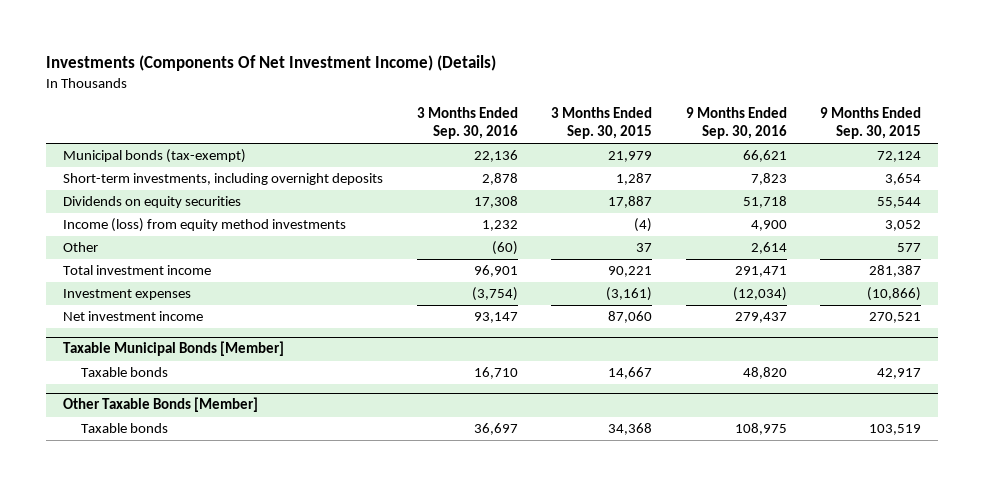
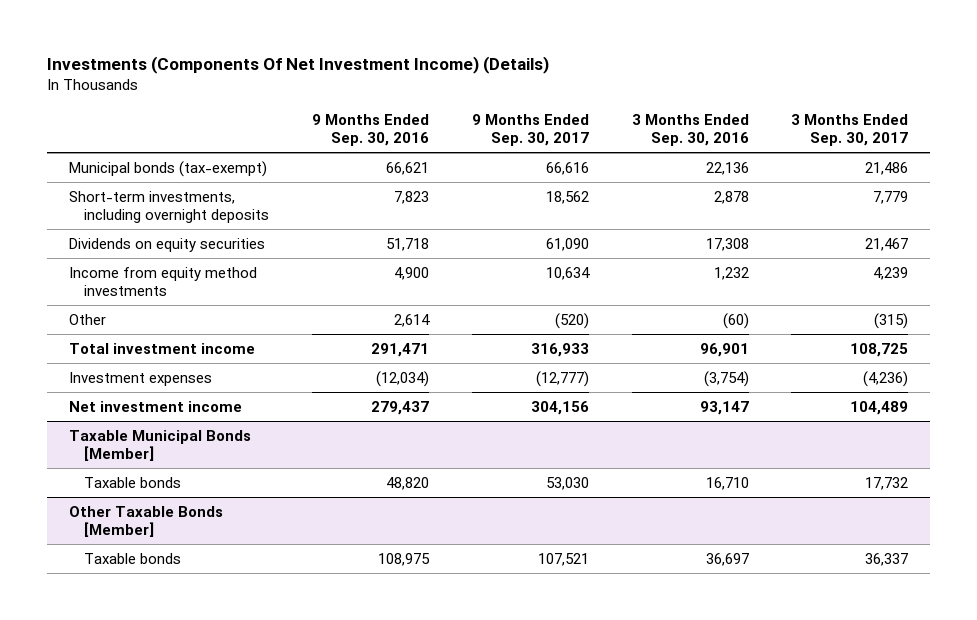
- | 3 Months Ended Sep. 30, 2016 | 3 Months Ended Sep. 30, 2015 | 9 Months Ended Sep. 30, 2016 | 9 Months Ended Sep. 30, 2015
+ | 9 Months Ended Sep. 30, 2016 | 9 Months Ended Sep. 30, 2017 | 3 Months Ended Sep. 30, 2016 | 3 Months Ended Sep. 30, 2017
- Income (loss) from equity method investments | 1,232 | (4) | 4,900 | 3,052
+ Income from equity method investments | 4,900 | 10,634 | 1,232 | 4,239

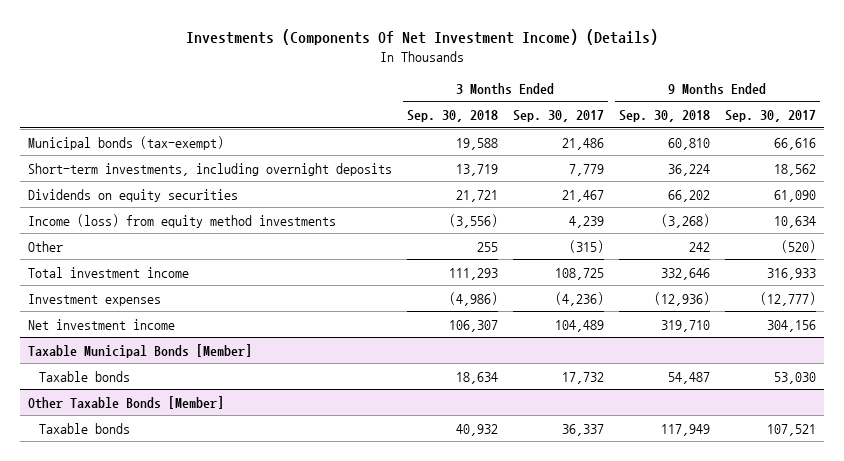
- | 9 Months Ended Sep. 30, 2016 | 9 Months Ended Sep. 30, 2017 | 3 Months Ended Sep. 30, 2016 | 3 Months Ended Sep. 30, 2017
+ | 3 Months Ended Sep. 30, 2018 | 3 Months Ended Sep. 30, 2017 | 9 Months Ended Sep. 30, 2018 | 9 Months Ended Sep. 30, 2017
- Income from equity method investments | 4,900 | 10,634 | 1,232 | 4,239
+ Income (loss) from equity method investments | (3,556) | 4,239 | (3,268) | 10,634

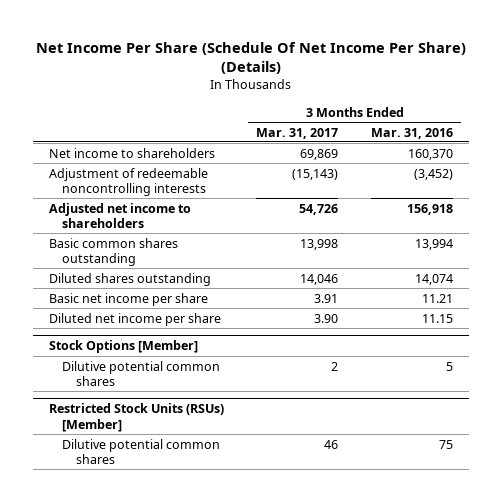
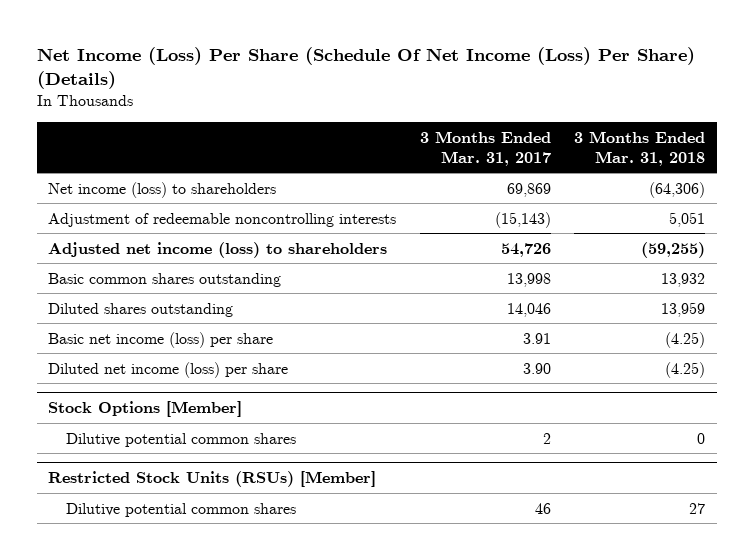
- Net Income Per Share (Schedule Of Net Income Per Share) (Details)
+ Net Income (Loss) Per Share (Schedule Of Net Income (Loss) Per Share) (Details)
- | 3 Months Ended Mar. 31, 2017 | 3 Months Ended Mar. 31, 2016
+ | 3 Months Ended Mar. 31, 2017 | 3 Months Ended Mar. 31, 2018
- Net income to shareholders | 69,869 | 160,370
+ Net income (loss) to shareholders | 69,869 | (64,306)
- Adjusted net income to shareholders | 54,726 | 156,918
+ Adjusted net income (loss) to shareholders | 54,726 | (59,255)
- Basic net income per share | 3.91 | 11.21
- Diluted net income per share | 3.90 | 11.15
+ Basic net income (loss) per share | 3.91 | (4.25)
+ Diluted net income (loss) per share | 3.90 | (4.25)

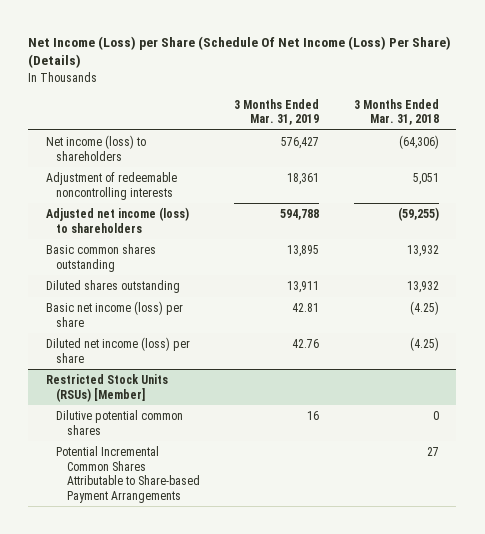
- Net Income (Loss) Per Share (Schedule Of Net Income (Loss) Per Share) (Details)
+ Net Income (Loss) per Share (Schedule Of Net Income (Loss) Per Share) (Details)
- | 3 Months Ended Mar. 31, 2017 | 3 Months Ended Mar. 31, 2018
+ | 3 Months Ended Mar. 31, 2019 | 3 Months Ended Mar. 31, 2018
- Diluted shares outstanding | 14,046 | 13,959
+ Diluted shares outstanding | 13,911 | 13,932
- Stock Options [Member]
- Dilutive potential common shares | 2 | 0
@ Restricted Stock Units (RSUs) [Member]
- Dilutive potential common shares | 46 | 27
+ Dilutive potential common shares | 16 | 0
+ Potential Incremental Common Shares Attributable to Share-based Payment Arrangements | | 27

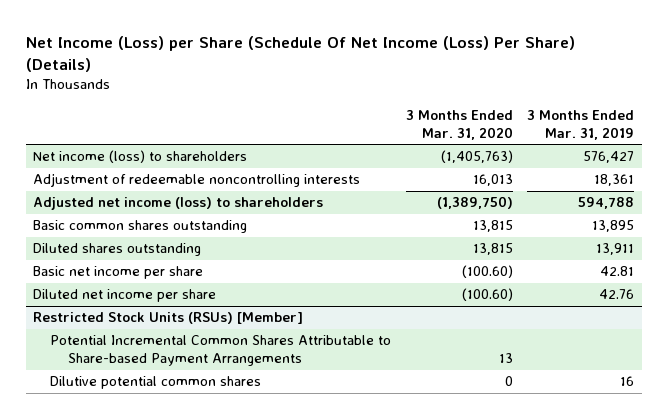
- | 3 Months Ended Mar. 31, 2019 | 3 Months Ended Mar. 31, 2018
+ | 3 Months Ended Mar. 31, 2020 | 3 Months Ended Mar. 31, 2019
- Basic net income (loss) per share | 42.81 | (4.25)
- Diluted net income (loss) per share | 42.76 | (4.25)
+ Basic net income per share | (100.60) | 42.81
+ Diluted net income per share | (100.60) | 42.76
@ Restricted Stock Units (RSUs) [Member]
moved down: Dilutive potential common shares | 0 | 16

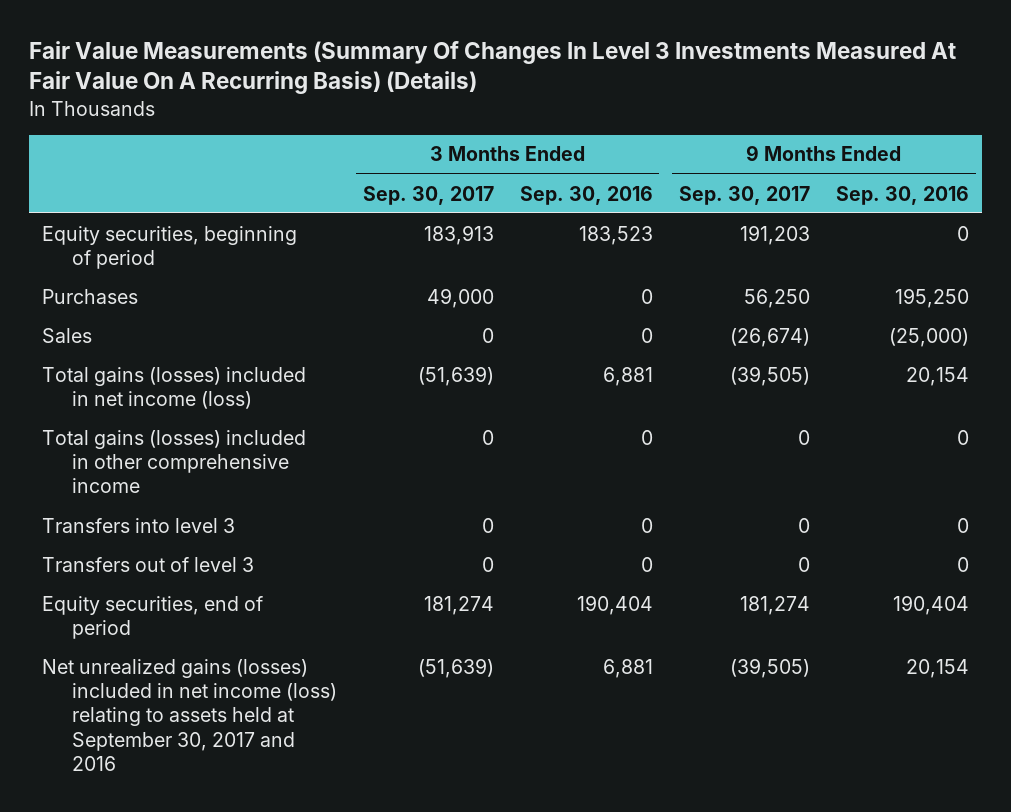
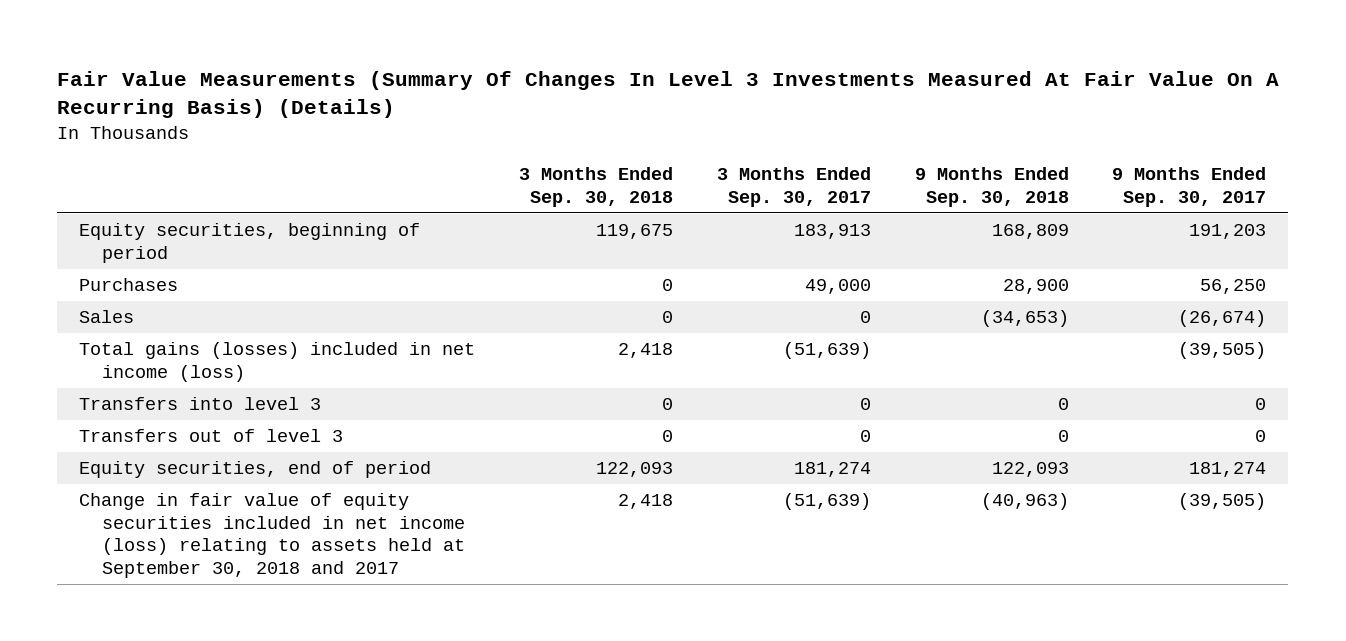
- | 3 Months Ended Sep. 30, 2017 | 3 Months Ended Sep. 30, 2016 | 9 Months Ended Sep. 30, 2017 | 9 Months Ended Sep. 30, 2016
+ | 3 Months Ended Sep. 30, 2018 | 3 Months Ended Sep. 30, 2017 | 9 Months Ended Sep. 30, 2018 | 9 Months Ended Sep. 30, 2017
- Total gains (losses) included in other comprehensive income | 0 | 0 | 0 | 0
- Net unrealized gains (losses) included in net income (loss) relating to assets held at September 30, 2017 and 2016 | (51,639) | 6,881 | (39,505) | 20,154
+ Change in fair value of equity securities included in net income (loss) relating to assets held at September 30, 2018 and 2017 | 2,418 | (51,639) | (40,963) | (39,505)

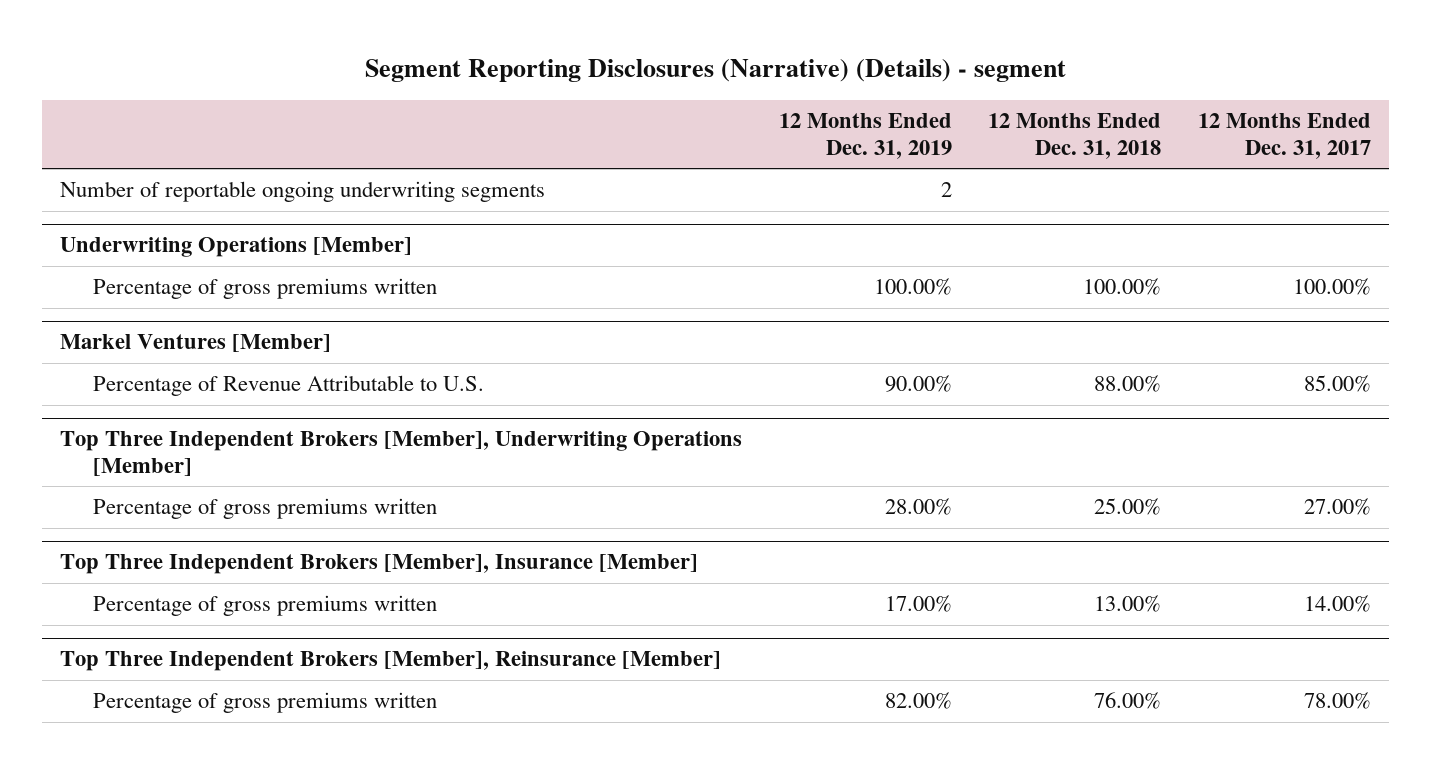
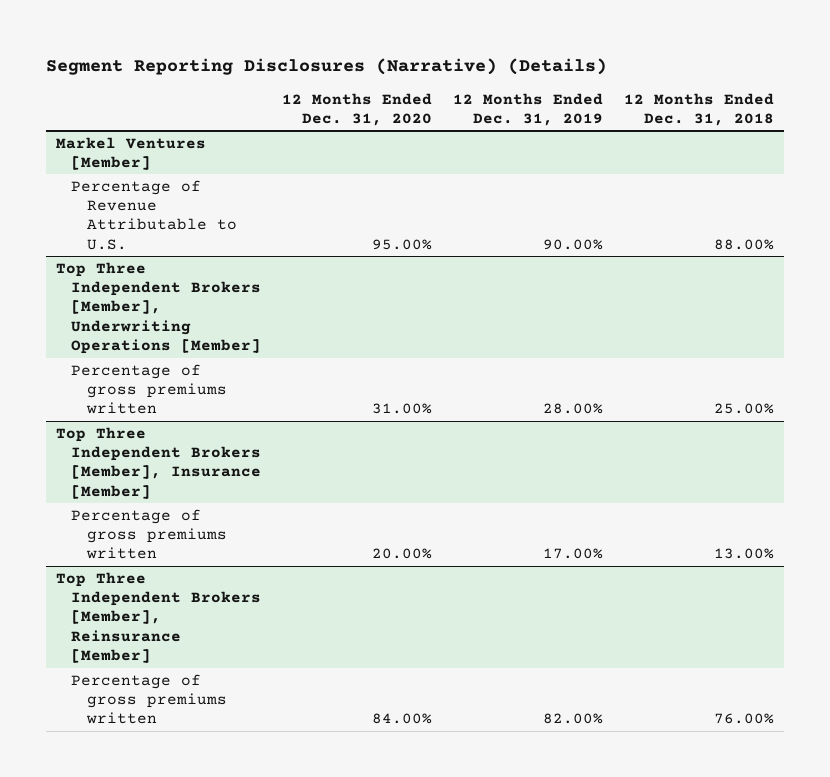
- Segment Reporting Disclosures (Narrative) (Details) - segment
+ Segment Reporting Disclosures (Narrative) (Details)
- | 12 Months Ended Dec. 31, 2019 | 12 Months Ended Dec. 31, 2018 | 12 Months Ended Dec. 31, 2017
+ | 12 Months Ended Dec. 31, 2020 | 12 Months Ended Dec. 31, 2019 | 12 Months Ended Dec. 31, 2018
- Number of reportable ongoing underwriting segments | 2 | |
- Underwriting Operations [Member]
- Percentage of gross premiums written | 100.00% | 100.00% | 100.00%

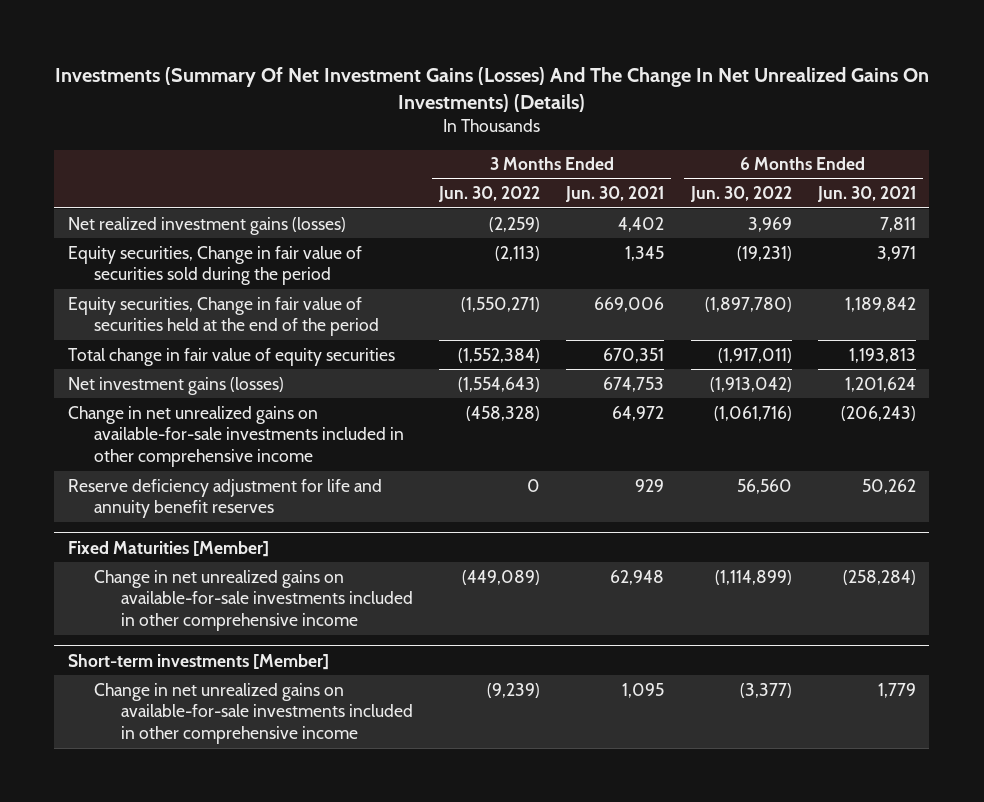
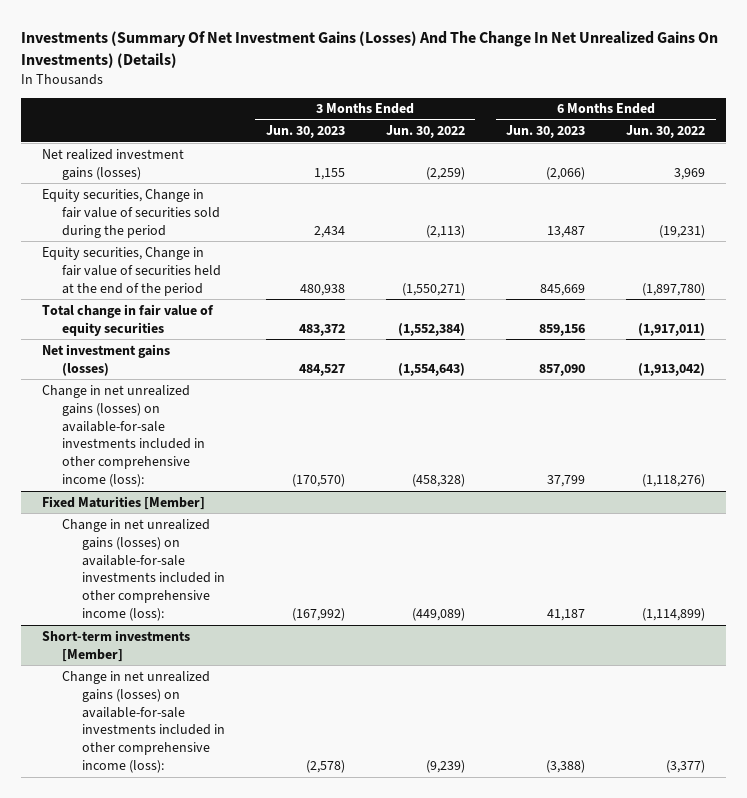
- | 3 Months Ended Jun. 30, 2022 | 3 Months Ended Jun. 30, 2021 | 6 Months Ended Jun. 30, 2022 | 6 Months Ended Jun. 30, 2021
+ | 3 Months Ended Jun. 30, 2023 | 3 Months Ended Jun. 30, 2022 | 6 Months Ended Jun. 30, 2023 | 6 Months Ended Jun. 30, 2022
- Change in net unrealized gains on available-for-sale investments included in other comprehensive income | (458,328) | 64,972 | (1,061,716) | (206,243)
- Reserve deficiency adjustment for life and annuity benefit reserves | 0 | 929 | 56,560 | 50,262
+ Change in net unrealized gains (losses) on available-for-sale investments included in other comprehensive income (loss): | (170,570) | (458,328) | 37,799 | (1,118,276)
@ Fixed Maturities [Member]
- Change in net unrealized gains on available-for-sale investments included in other comprehensive income | (449,089) | 62,948 | (1,114,899) | (258,284)
+ Change in net unrealized gains (losses) on available-for-sale investments included in other comprehensive income (loss): | (167,992) | (449,089) | 41,187 | (1,114,899)
@ Short-term investments [Member]
- Change in net unrealized gains on available-for-sale investments included in other comprehensive income | (9,239) | 1,095 | (3,377) | 1,779
+ Change in net unrealized gains (losses) on available-for-sale investments included in other comprehensive income (loss): | (2,578) | (9,239) | (3,388) | (3,377)

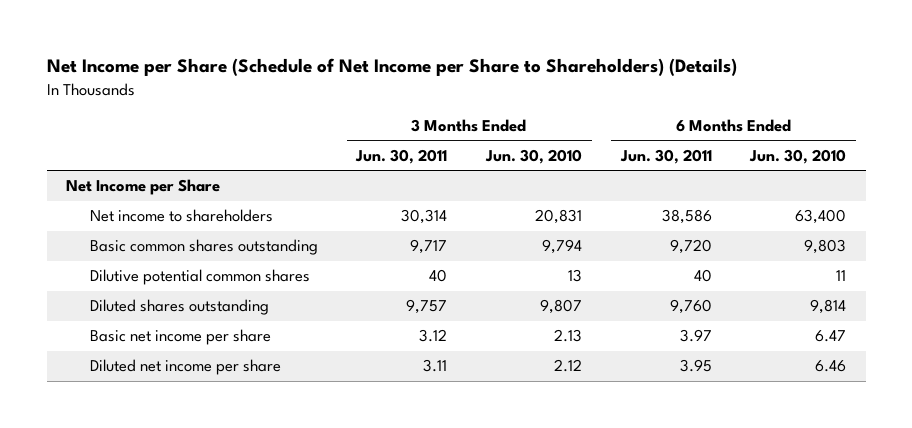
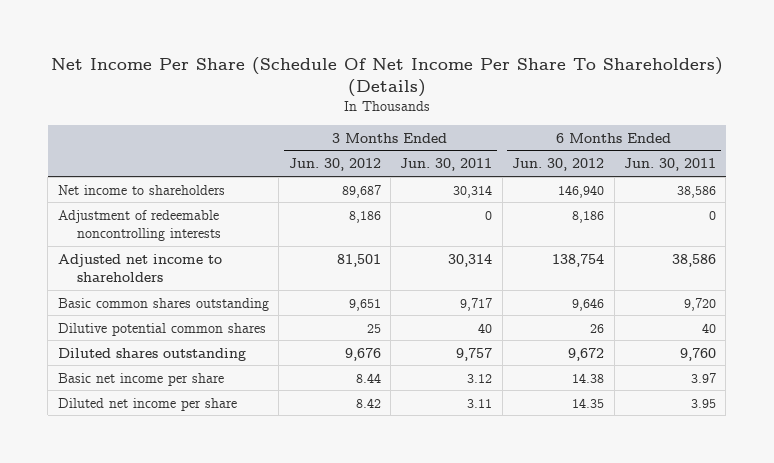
- Net Income per Share (Schedule of Net Income per Share to Shareholders) (Details)
+ Net Income Per Share (Schedule Of Net Income Per Share To Shareholders) (Details)
- | 3 Months Ended Jun. 30, 2011 | 3 Months Ended Jun. 30, 2010 | 6 Months Ended Jun. 30, 2011 | 6 Months Ended Jun. 30, 2010
+ | 3 Months Ended Jun. 30, 2012 | 3 Months Ended Jun. 30, 2011 | 6 Months Ended Jun. 30, 2012 | 6 Months Ended Jun. 30, 2011
- Net Income per Share
+ Adjustment of redeemable noncontrolling interests | 8,186 | 0 | 8,186 | 0
+ Adjusted net income to shareholders | 81,501 | 30,314 | 138,754 | 38,586

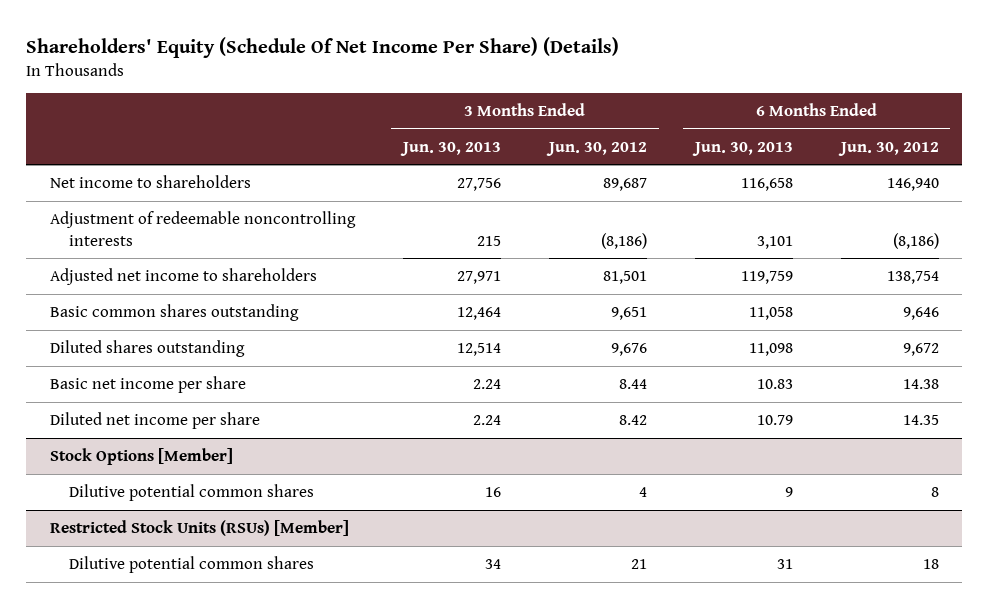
- Net Income Per Share (Schedule Of Net Income Per Share To Shareholders) (Details)
+ Shareholders' Equity (Schedule Of Net Income Per Share) (Details)
- | 3 Months Ended Jun. 30, 2012 | 3 Months Ended Jun. 30, 2011 | 6 Months Ended Jun. 30, 2012 | 6 Months Ended Jun. 30, 2011
+ | 3 Months Ended Jun. 30, 2013 | 3 Months Ended Jun. 30, 2012 | 6 Months Ended Jun. 30, 2013 | 6 Months Ended Jun. 30, 2012
- Adjustment of redeemable noncontrolling interests | 8,186 | 0 | 8,186 | 0
+ Adjustment of redeemable noncontrolling interests | 215 | (8,186) | 3,101 | (8,186)
- Dilutive potential common shares | 25 | 40 | 26 | 40
+ Stock Options [Member]
+ Dilutive potential common shares | 16 | 4 | 9 | 8
+ Restricted Stock Units (RSUs) [Member]
+ Dilutive potential common shares | 34 | 21 | 31 | 18

